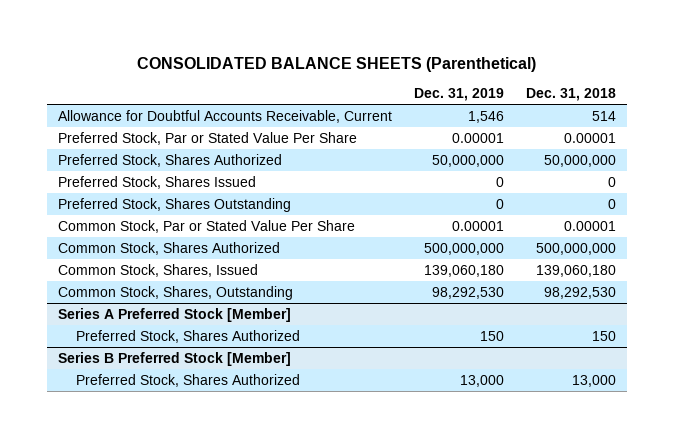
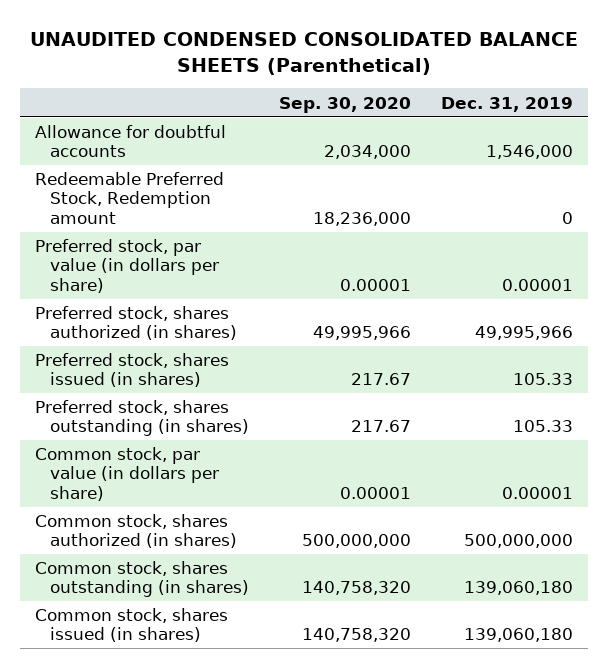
- CONSOLIDATED BALANCE SHEETS (Parenthetical)
+ UNAUDITED CONDENSED CONSOLIDATED BALANCE SHEETS (Parenthetical)
- | Dec. 31, 2019 | Dec. 31, 2018
+ | Sep. 30, 2020 | Dec. 31, 2019
- Allowance for Doubtful Accounts Receivable, Current | 1,546 | 514
- Preferred Stock, Par or Stated Value Per Share | 0.00001 | 0.00001
- Preferred Stock, Shares Authorized | 50,000,000 | 50,000,000
- Preferred Stock, Shares Issued | 0 | 0
- Preferred Stock, Shares Outstanding | 0 | 0
- Common Stock, Par or Stated Value Per Share | 0.00001 | 0.00001
- Common Stock, Shares Authorized | 500,000,000 | 500,000,000
- Common Stock, Shares, Issued | 139,060,180 | 139,060,180
- Common Stock, Shares, Outstanding | 98,292,530 | 98,292,530
- Series A Preferred Stock [Member]
- Preferred Stock, Shares Authorized | 150 | 150
- Series B Preferred Stock [Member]
- Preferred Stock, Shares Authorized | 13,000 | 13,000
+ Allowance for doubtful accounts | 2,034,000 | 1,546,000
+ Redeemable Preferred Stock, Redemption amount | 18,236,000 | 0
+ Preferred stock, par value (in dollars per share) | 0.00001 | 0.00001
+ Preferred stock, shares authorized (in shares) | 49,995,966 | 49,995,966
+ Preferred stock, shares issued (in shares) | 217.67 | 105.33
+ Preferred stock, shares outstanding (in shares) | 217.67 | 105.33
+ Common stock, par value (in dollars per share) | 0.00001 | 0.00001
+ Common stock, shares authorized (in shares) | 500,000,000 | 500,000,000
+ Common stock, shares outstanding (in shares) | 140,758,320 | 139,060,180
+ Common stock, shares issued (in shares) | 140,758,320 | 139,060,180

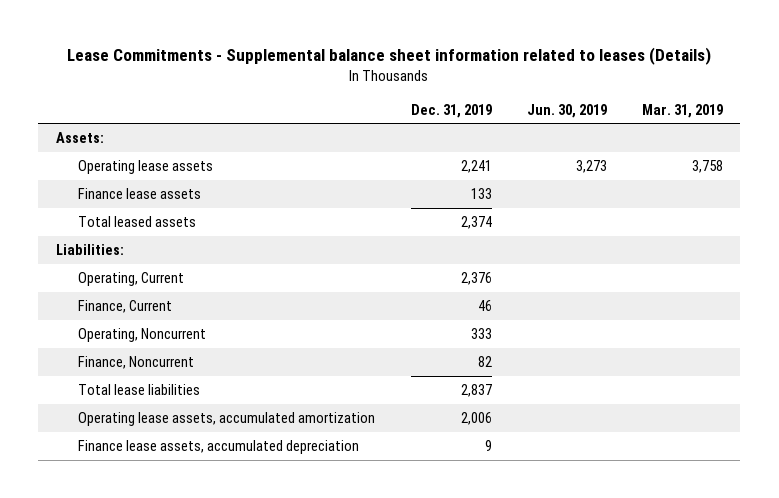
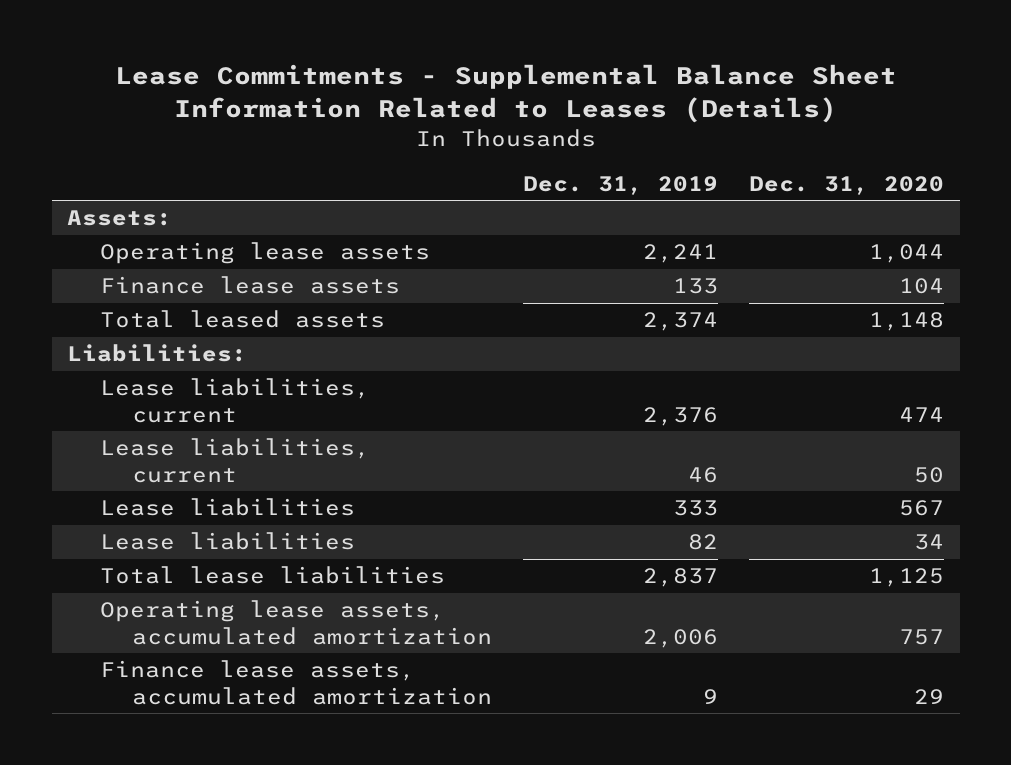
- Lease Commitments - Supplemental balance sheet information related to leases (Details)
+ Lease Commitments - Supplemental Balance Sheet Information Related to Leases (Details)
- | Dec. 31, 2019 | Jun. 30, 2019 | Mar. 31, 2019
+ | Dec. 31, 2019 | Dec. 31, 2020
- Operating, Current | 2,376 | |
- Finance, Current | 46 | |
- Operating, Noncurrent | 333 | |
- Finance, Noncurrent | 82 | |
+ Lease liabilities, current | 2,376 | 474
+ Lease liabilities, current | 46 | 50
+ Lease liabilities | 333 | 567
+ Lease liabilities | 82 | 34
- Finance lease assets, accumulated depreciation | 9 | |
+ Finance lease assets, accumulated amortization | 9 | 29

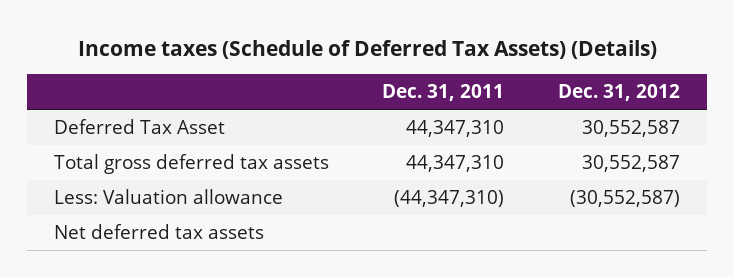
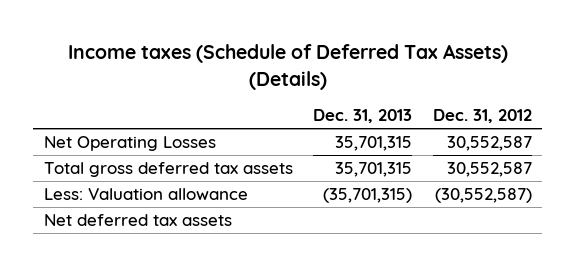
- | Dec. 31, 2011 | Dec. 31, 2012
+ | Dec. 31, 2013 | Dec. 31, 2012
- Deferred Tax Asset | 44,347,310 | 30,552,587
+ Net Operating Losses | 35,701,315 | 30,552,587

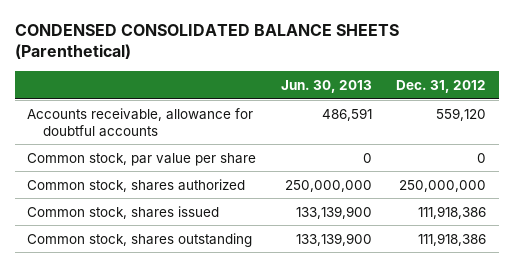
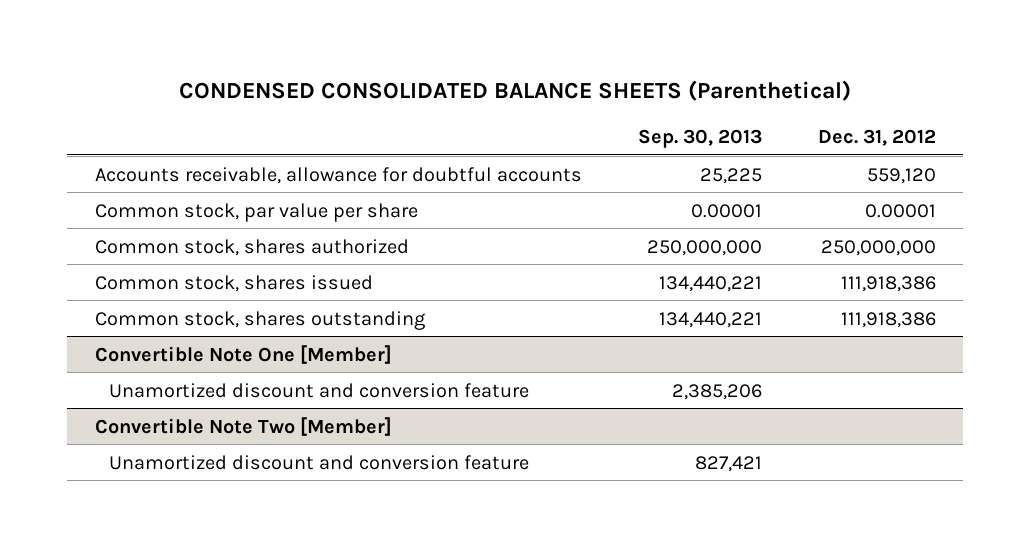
- | Jun. 30, 2013 | Dec. 31, 2012
+ | Sep. 30, 2013 | Dec. 31, 2012
- Common stock, par value per share | 0 | 0
+ Common stock, par value per share | 0.00001 | 0.00001
+ Convertible Note One [Member]
+ Unamortized discount and conversion feature | 2,385,206 |
+ Convertible Note Two [Member]
+ Unamortized discount and conversion feature | 827,421 |

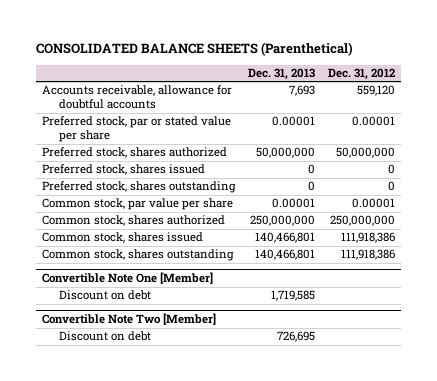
- CONDENSED CONSOLIDATED BALANCE SHEETS (Parenthetical)
+ CONSOLIDATED BALANCE SHEETS (Parenthetical)
- | Sep. 30, 2013 | Dec. 31, 2012
+ | Dec. 31, 2013 | Dec. 31, 2012
+ Preferred stock, par or stated value per share | 0.00001 | 0.00001
+ Preferred stock, shares authorized | 50,000,000 | 50,000,000
+ Preferred stock, shares issued | 0 | 0
+ Preferred stock, shares outstanding | 0 | 0
@ Convertible Note One [Member]
- Unamortized discount and conversion feature | 2,385,206 |
+ Discount on debt | 1,719,585 |
@ Convertible Note Two [Member]
- Unamortized discount and conversion feature | 827,421 |
+ Discount on debt | 726,695 |

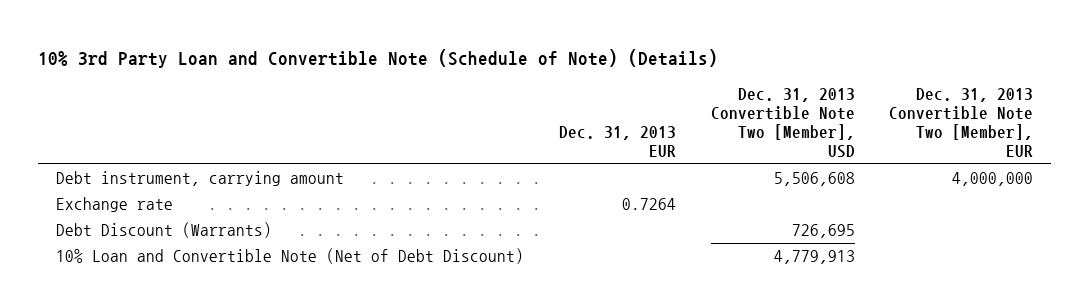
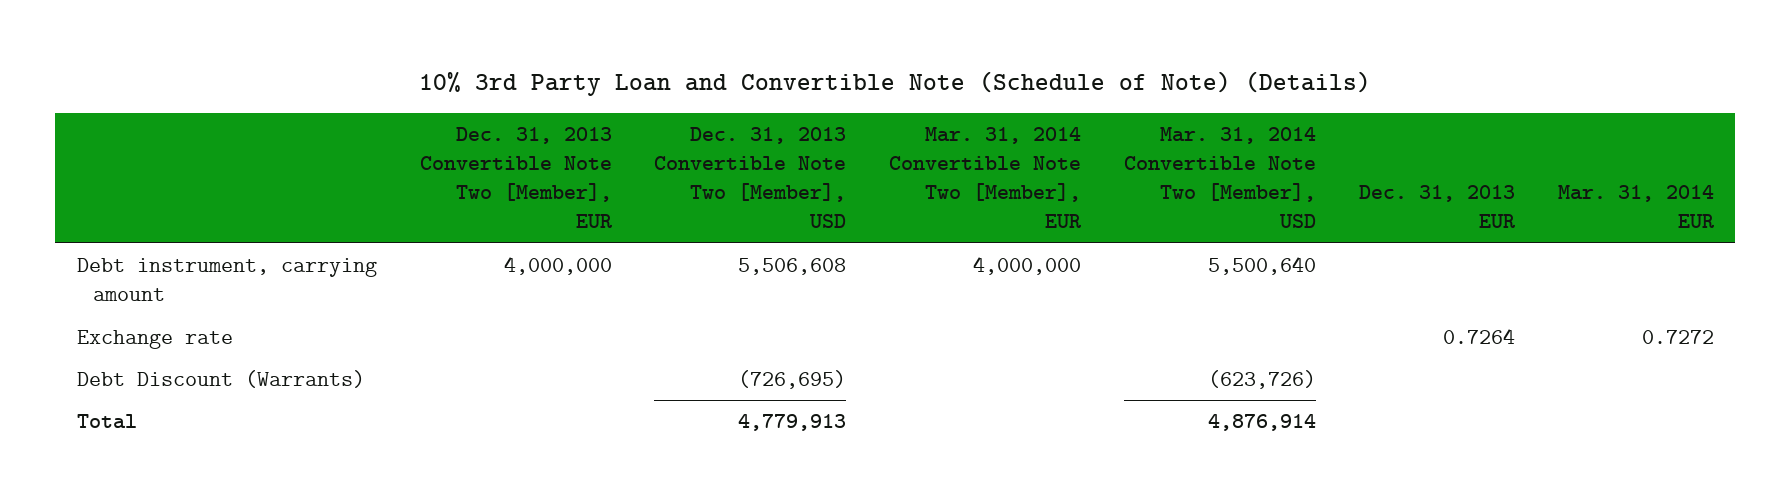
- | Dec. 31, 2013 EUR | Dec. 31, 2013 Convertible Note Two [Member], USD | Dec. 31, 2013 Convertible Note Two [Member], EUR
+ | Dec. 31, 2013 Convertible Note Two [Member], EUR | Dec. 31, 2013 Convertible Note Two [Member], USD | Mar. 31, 2014 Convertible Note Two [Member], EUR | Mar. 31, 2014 Convertible Note Two [Member], USD | Dec. 31, 2013 EUR | Mar. 31, 2014 EUR
- Debt Discount (Warrants) | | 726,695 |
- 10% Loan and Convertible Note (Net of Debt Discount) | | 4,779,913 |
+ Debt Discount (Warrants) | | (726,695) | | (623,726) | |
+ Total | | 4,779,913 | | 4,876,914 | |

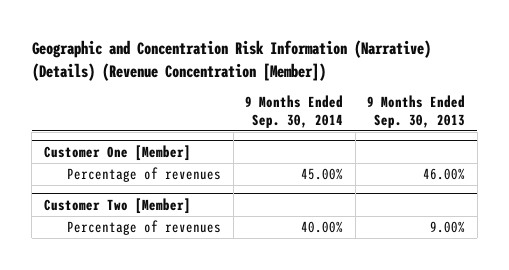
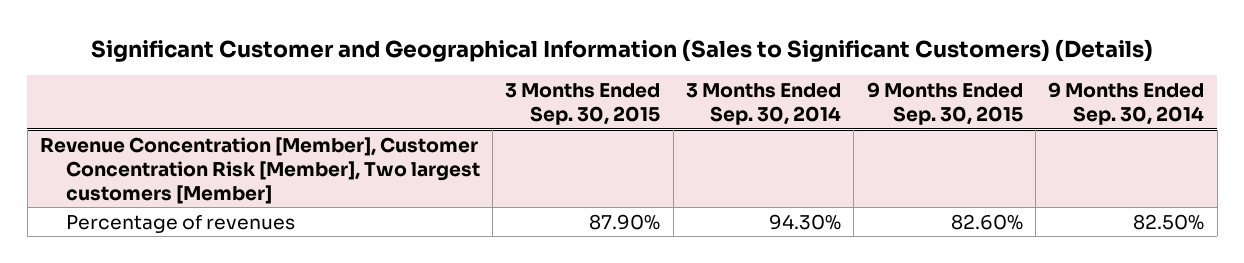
- Geographic and Concentration Risk Information (Narrative) (Details) (Revenue Concentration [Member])
+ Significant Customer and Geographical Information (Sales to Significant Customers) (Details)
- | 9 Months Ended Sep. 30, 2014 | 9 Months Ended Sep. 30, 2013
+ | 3 Months Ended Sep. 30, 2015 | 3 Months Ended Sep. 30, 2014 | 9 Months Ended Sep. 30, 2015 | 9 Months Ended Sep. 30, 2014
- Customer One [Member]
- Percentage of revenues | 45.00% | 46.00%
- Customer Two [Member]
- Percentage of revenues | 40.00% | 9.00%
+ Revenue Concentration [Member], Customer Concentration Risk [Member], Two largest customers [Member]
+ Percentage of revenues | 87.90% | 94.30% | 82.60% | 82.50%

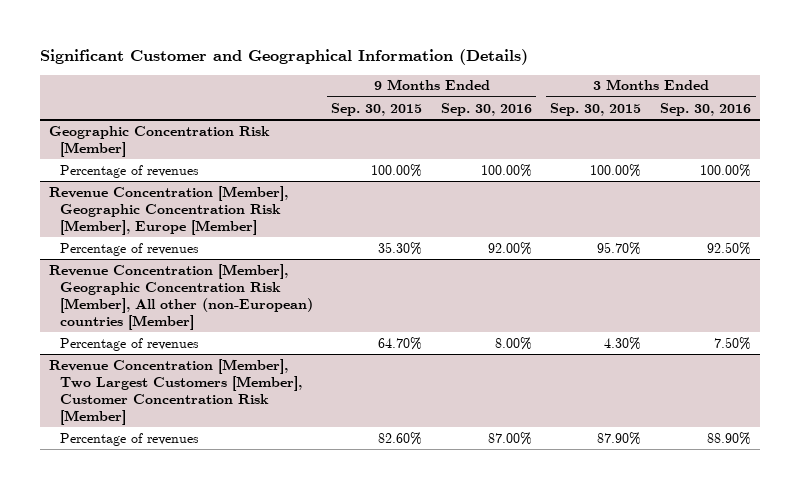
- Significant Customer and Geographical Information (Sales to Significant Customers) (Details)
+ Significant Customer and Geographical Information (Details)
- | 3 Months Ended Sep. 30, 2015 | 3 Months Ended Sep. 30, 2014 | 9 Months Ended Sep. 30, 2015 | 9 Months Ended Sep. 30, 2014
+ | 9 Months Ended Sep. 30, 2015 | 9 Months Ended Sep. 30, 2016 | 3 Months Ended Sep. 30, 2015 | 3 Months Ended Sep. 30, 2016
- Revenue Concentration [Member], Customer Concentration Risk [Member], Two largest customers [Member]
+ Geographic Concentration Risk [Member]
+ Percentage of revenues | 100.00% | 100.00% | 100.00% | 100.00%
+ Revenue Concentration [Member], Geographic Concentration Risk [Member], Europe [Member]
+ Percentage of revenues | 35.30% | 92.00% | 95.70% | 92.50%
+ Revenue Concentration [Member], Geographic Concentration Risk [Member], All other (non-European) countries [Member]
+ Percentage of revenues | 64.70% | 8.00% | 4.30% | 7.50%
+ Revenue Concentration [Member], Two Largest Customers [Member], Customer Concentration Risk [Member]

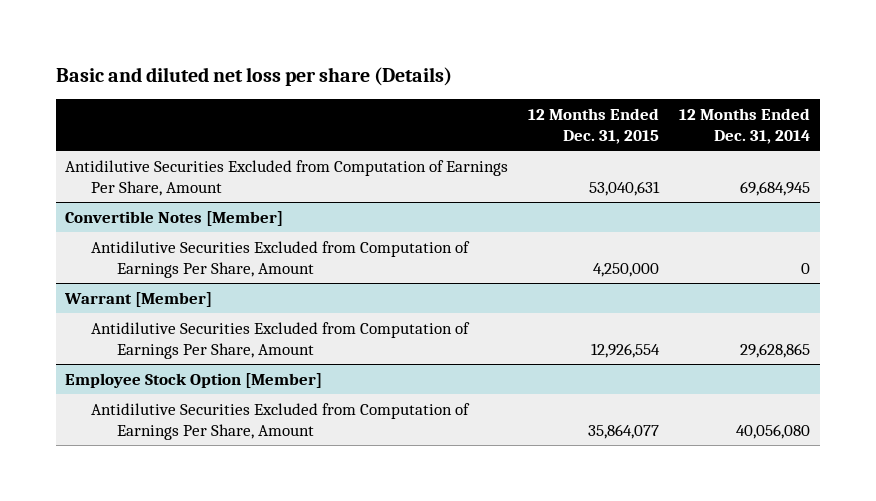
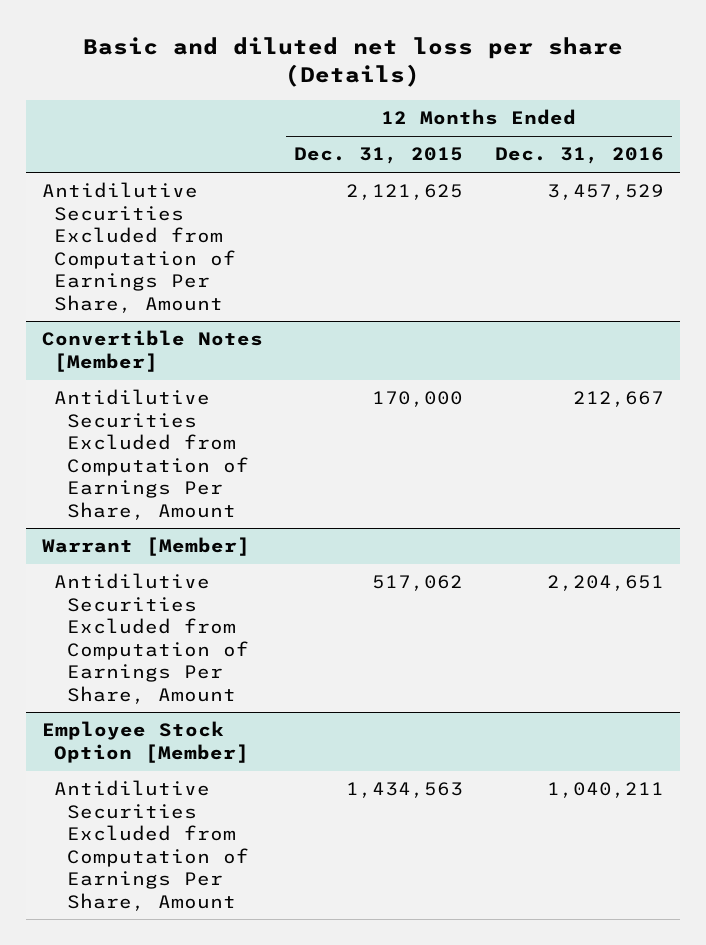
- | 12 Months Ended Dec. 31, 2015 | 12 Months Ended Dec. 31, 2014
+ | 12 Months Ended Dec. 31, 2015 | 12 Months Ended Dec. 31, 2016
- Antidilutive Securities Excluded from Computation of Earnings Per Share, Amount | 53,040,631 | 69,684,945
+ Antidilutive Securities Excluded from Computation of Earnings Per Share, Amount | 2,121,625 | 3,457,529
@ Convertible Notes [Member]
- Antidilutive Securities Excluded from Computation of Earnings Per Share, Amount | 4,250,000 | 0
+ Antidilutive Securities Excluded from Computation of Earnings Per Share, Amount | 170,000 | 212,667
@ Warrant [Member]
- Antidilutive Securities Excluded from Computation of Earnings Per Share, Amount | 12,926,554 | 29,628,865
+ Antidilutive Securities Excluded from Computation of Earnings Per Share, Amount | 517,062 | 2,204,651
@ Employee Stock Option [Member]
- Antidilutive Securities Excluded from Computation of Earnings Per Share, Amount | 35,864,077 | 40,056,080
+ Antidilutive Securities Excluded from Computation of Earnings Per Share, Amount | 1,434,563 | 1,040,211

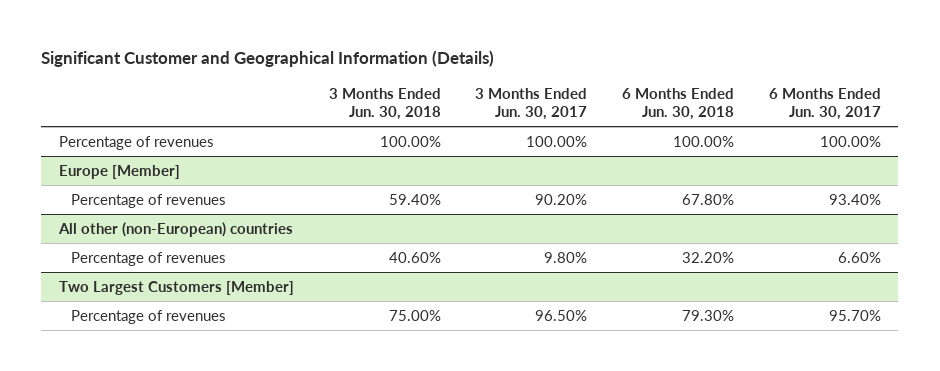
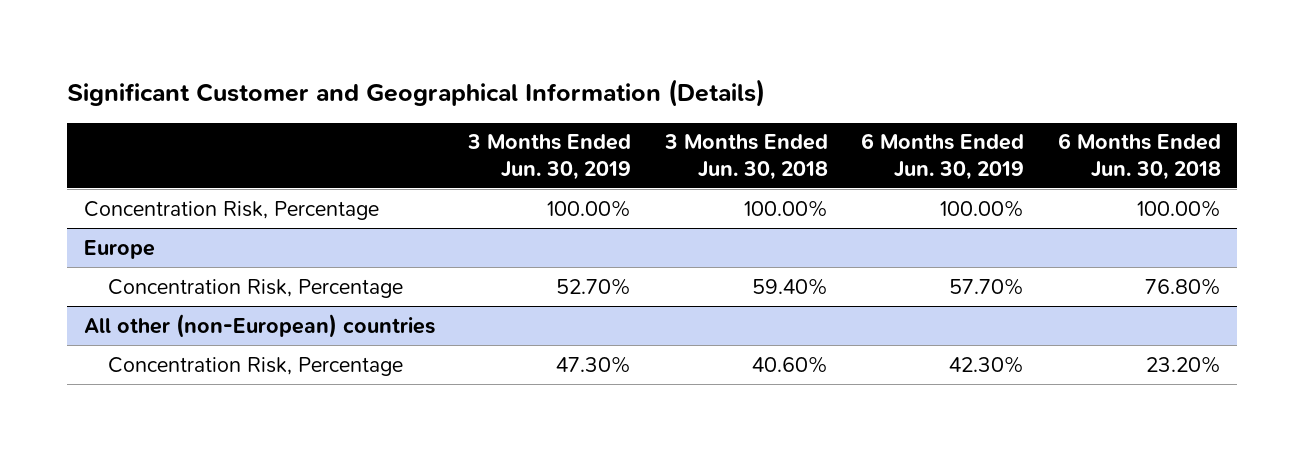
- | 3 Months Ended Jun. 30, 2018 | 3 Months Ended Jun. 30, 2017 | 6 Months Ended Jun. 30, 2018 | 6 Months Ended Jun. 30, 2017
+ | 3 Months Ended Jun. 30, 2019 | 3 Months Ended Jun. 30, 2018 | 6 Months Ended Jun. 30, 2019 | 6 Months Ended Jun. 30, 2018
- Percentage of revenues | 100.00% | 100.00% | 100.00% | 100.00%
- Europe [Member]
- Percentage of revenues | 59.40% | 90.20% | 67.80% | 93.40%
+ Concentration Risk, Percentage | 100.00% | 100.00% | 100.00% | 100.00%
+ Europe
+ Concentration Risk, Percentage | 52.70% | 59.40% | 57.70% | 76.80%
@ All other (non-European) countries
- Percentage of revenues | 40.60% | 9.80% | 32.20% | 6.60%
- Two Largest Customers [Member]
- Percentage of revenues | 75.00% | 96.50% | 79.30% | 95.70%
@ All other (non-European) countries
+ Concentration Risk, Percentage | 47.30% | 40.60% | 42.30% | 23.20%

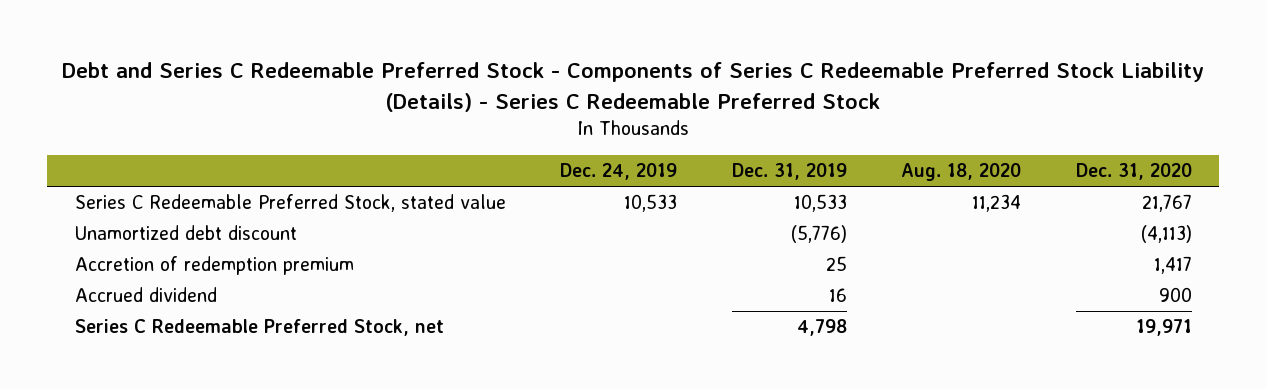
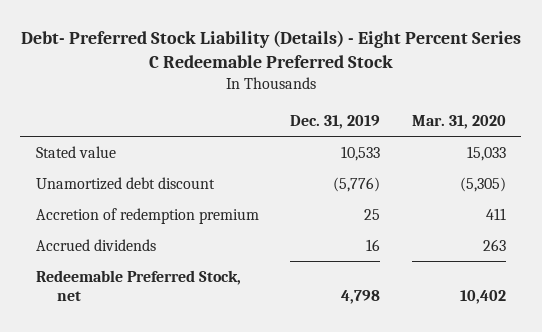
- Debt and Series C Redeemable Preferred Stock - Components of Series C Redeemable Preferred Stock Liability (Details) - Series C Redeemable Preferred Stock
+ Debt- Preferred Stock Liability (Details) - Eight Percent Series C Redeemable Preferred Stock
- | Dec. 24, 2019 | Dec. 31, 2019 | Aug. 18, 2020 | Dec. 31, 2020
+ | Dec. 31, 2019 | Mar. 31, 2020
- Series C Redeemable Preferred Stock, stated value | 10,533 | 10,533 | 11,234 | 21,767
+ Stated value | 10,533 | 15,033
- Accrued dividend | | 16 | | 900
- Series C Redeemable Preferred Stock, net | | 4,798 | | 19,971
+ Accrued dividends | 16 | 263
+ Redeemable Preferred Stock, net | 4,798 | 10,402

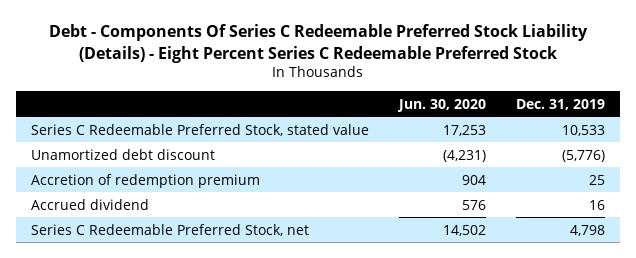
- Debt- Preferred Stock Liability (Details) - Eight Percent Series C Redeemable Preferred Stock
+ Debt - Components Of Series C Redeemable Preferred Stock Liability (Details) - Eight Percent Series C Redeemable Preferred Stock
- | Dec. 31, 2019 | Mar. 31, 2020
+ | Jun. 30, 2020 | Dec. 31, 2019
- Stated value | 10,533 | 15,033
+ Series C Redeemable Preferred Stock, stated value | 17,253 | 10,533
- Accrued dividends | 16 | 263
- Redeemable Preferred Stock, net | 4,798 | 10,402
+ Accrued dividend | 576 | 16
+ Series C Redeemable Preferred Stock, net | 14,502 | 4,798

